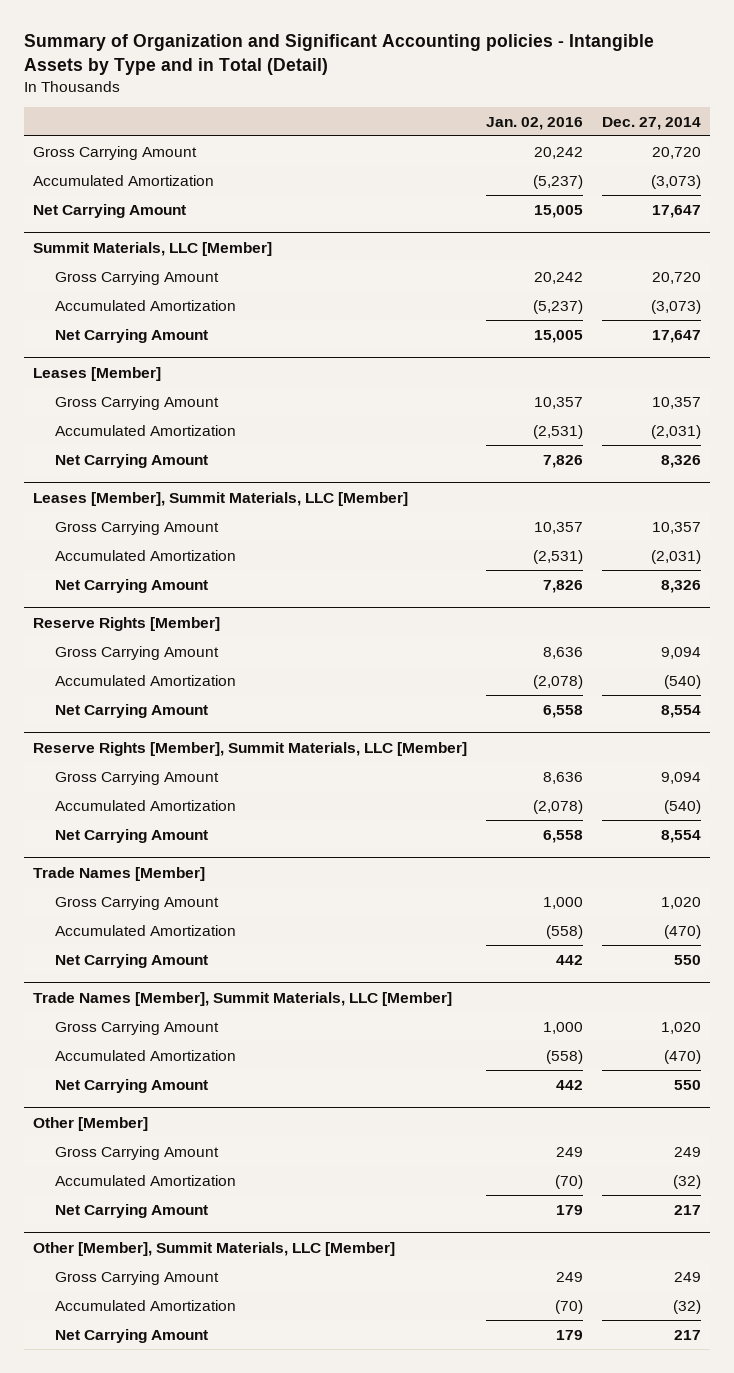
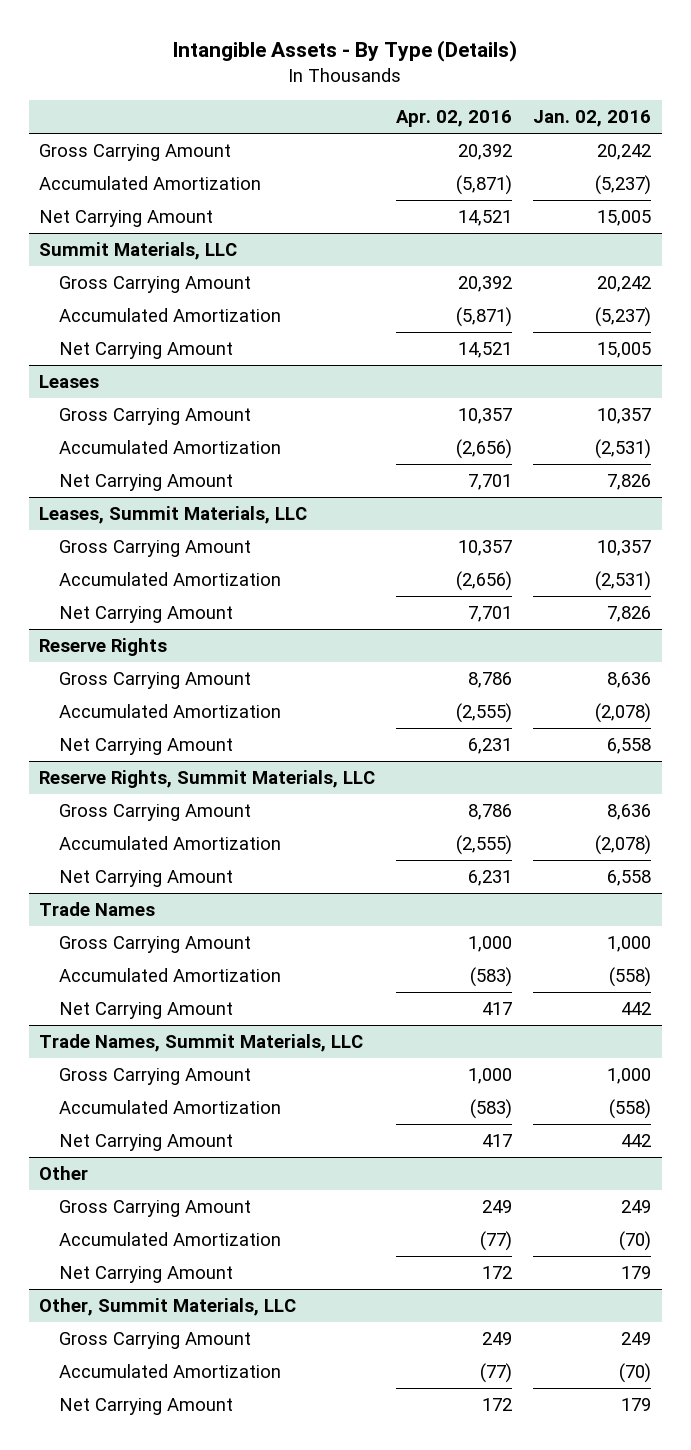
- Summary of Organization and Significant Accounting policies - Intangible Assets by Type and in Total (Detail)
+ Intangible Assets - By Type (Details)
- | Jan. 02, 2016 | Dec. 27, 2014
+ | Apr. 02, 2016 | Jan. 02, 2016
- Summit Materials, LLC [Member]
+ Summit Materials, LLC
- Leases [Member]
+ Leases
- Leases [Member], Summit Materials, LLC [Member]
+ Leases, Summit Materials, LLC
- Reserve Rights [Member]
+ Reserve Rights
- Reserve Rights [Member], Summit Materials, LLC [Member]
+ Reserve Rights, Summit Materials, LLC
- Trade Names [Member]
+ Trade Names
- Trade Names [Member], Summit Materials, LLC [Member]
+ Trade Names, Summit Materials, LLC
- Other [Member]
+ Other
- Other [Member], Summit Materials, LLC [Member]
+ Other, Summit Materials, LLC

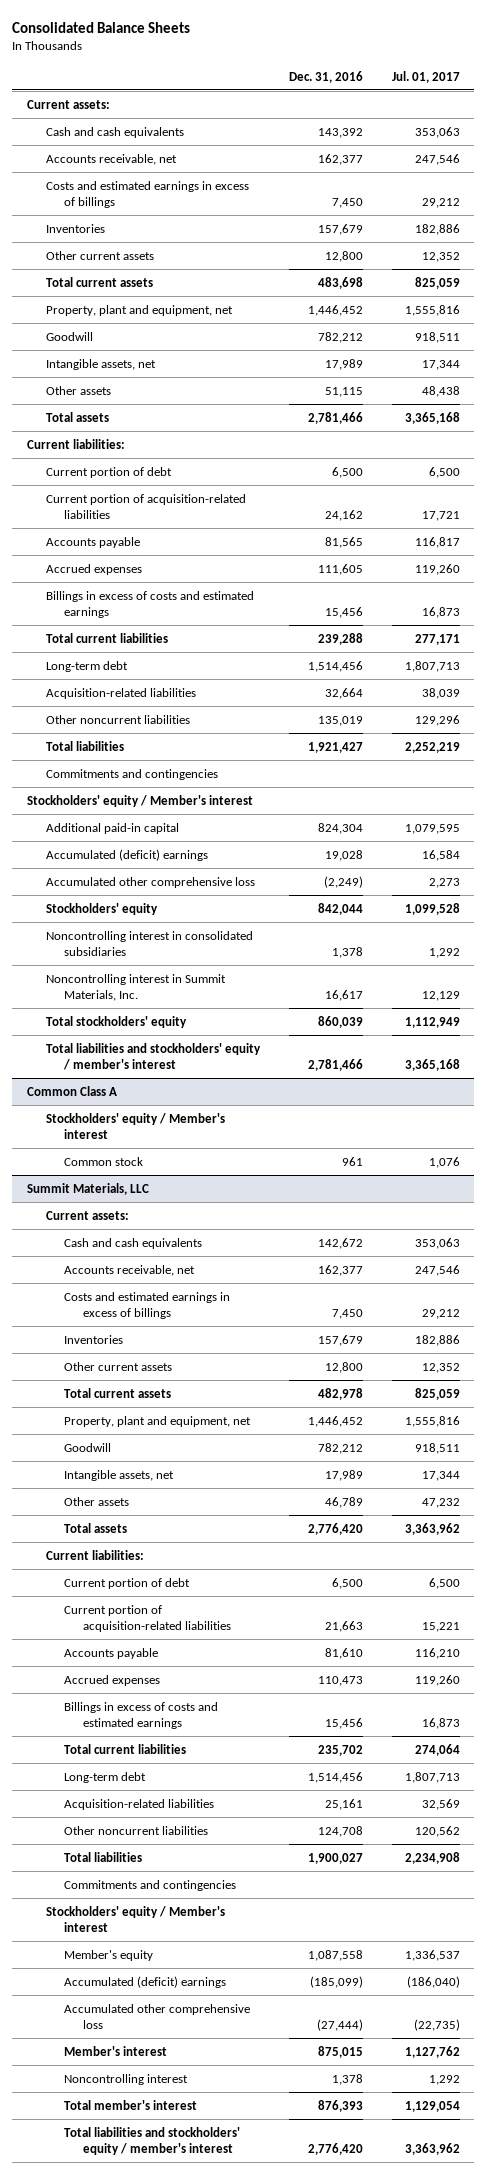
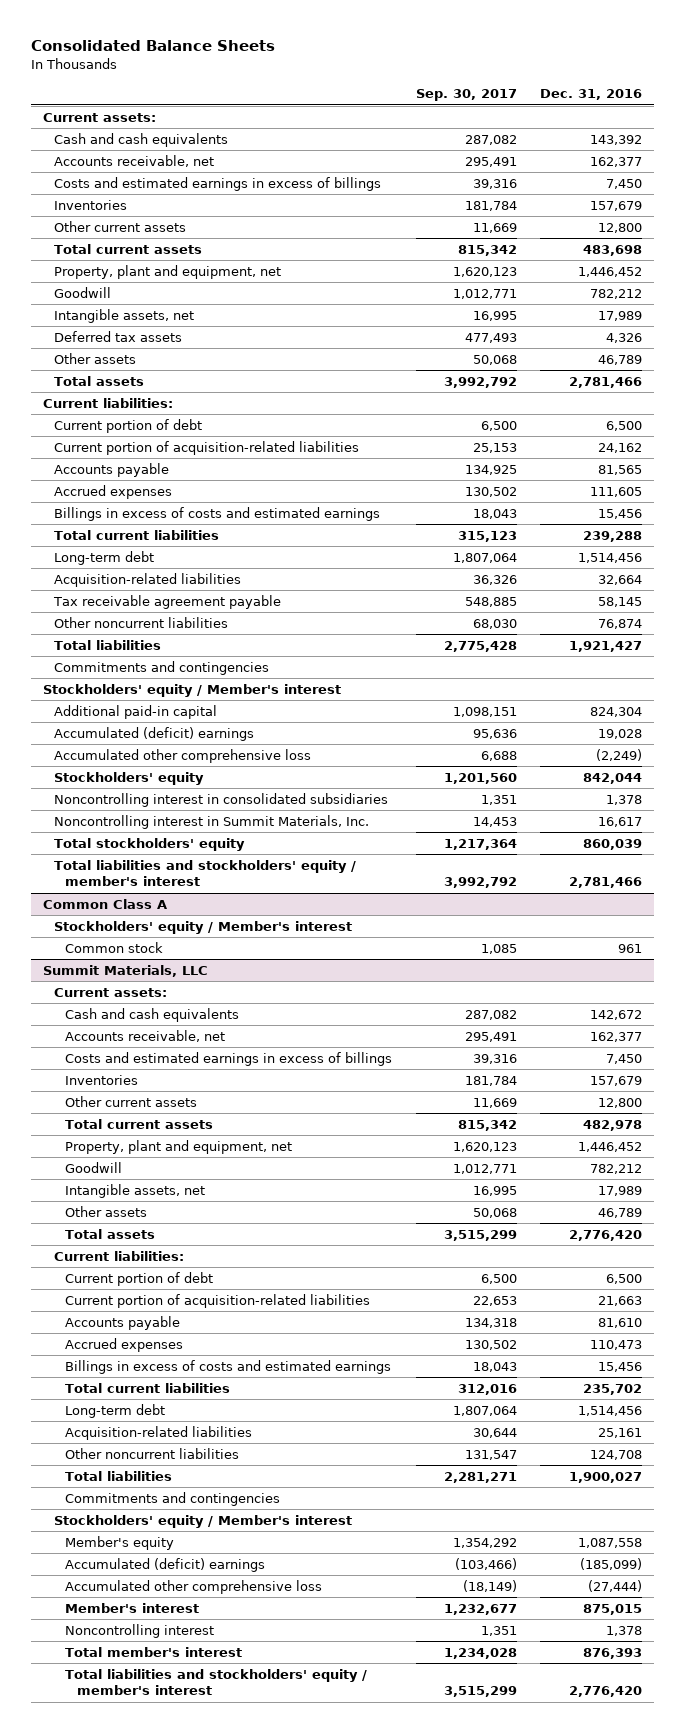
- | Dec. 31, 2016 | Jul. 01, 2017
+ | Sep. 30, 2017 | Dec. 31, 2016
- Other assets | 51,115 | 48,438
+ Deferred tax assets | 477,493 | 4,326
+ Other assets | 50,068 | 46,789
- Other noncurrent liabilities | 135,019 | 129,296
+ Tax receivable agreement payable | 548,885 | 58,145
+ Other noncurrent liabilities | 68,030 | 76,874

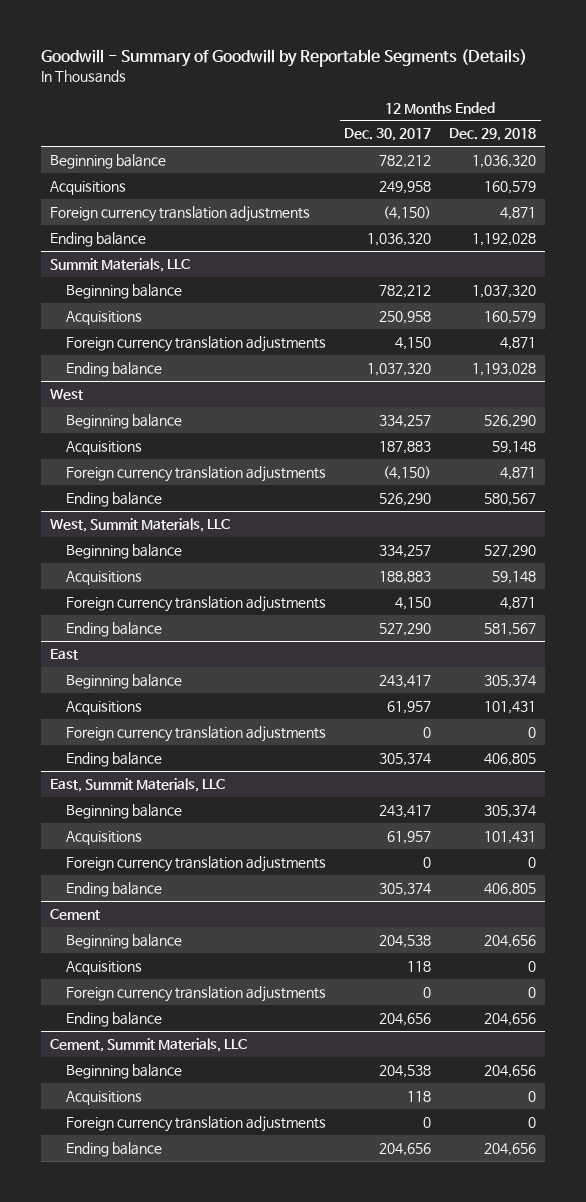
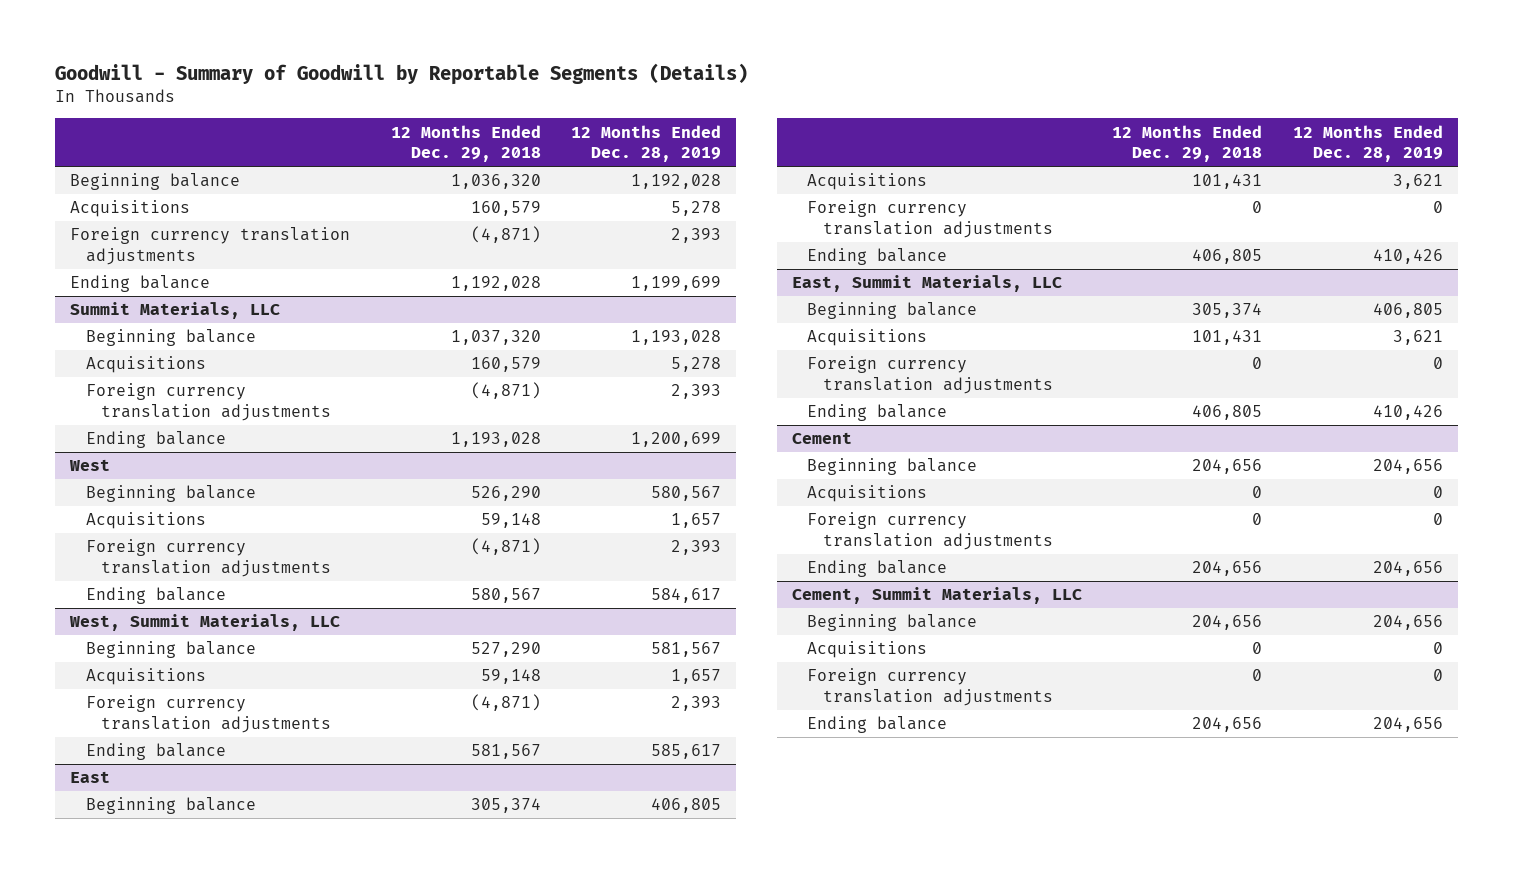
- | 12 Months Ended Dec. 30, 2017 | 12 Months Ended Dec. 29, 2018
+ | 12 Months Ended Dec. 29, 2018 | 12 Months Ended Dec. 28, 2019
- Foreign currency translation adjustments | (4,150) | 4,871
+ Foreign currency translation adjustments | (4,871) | 2,393
@ Summit Materials, LLC
- Foreign currency translation adjustments | 4,150 | 4,871
+ Foreign currency translation adjustments | (4,871) | 2,393
@ West
- Foreign currency translation adjustments | (4,150) | 4,871
+ Foreign currency translation adjustments | (4,871) | 2,393
@ West, Summit Materials, LLC
- Foreign currency translation adjustments | 4,150 | 4,871
+ Foreign currency translation adjustments | (4,871) | 2,393

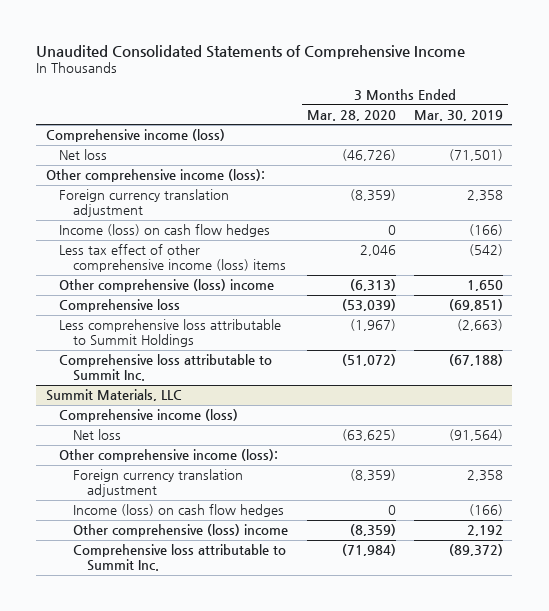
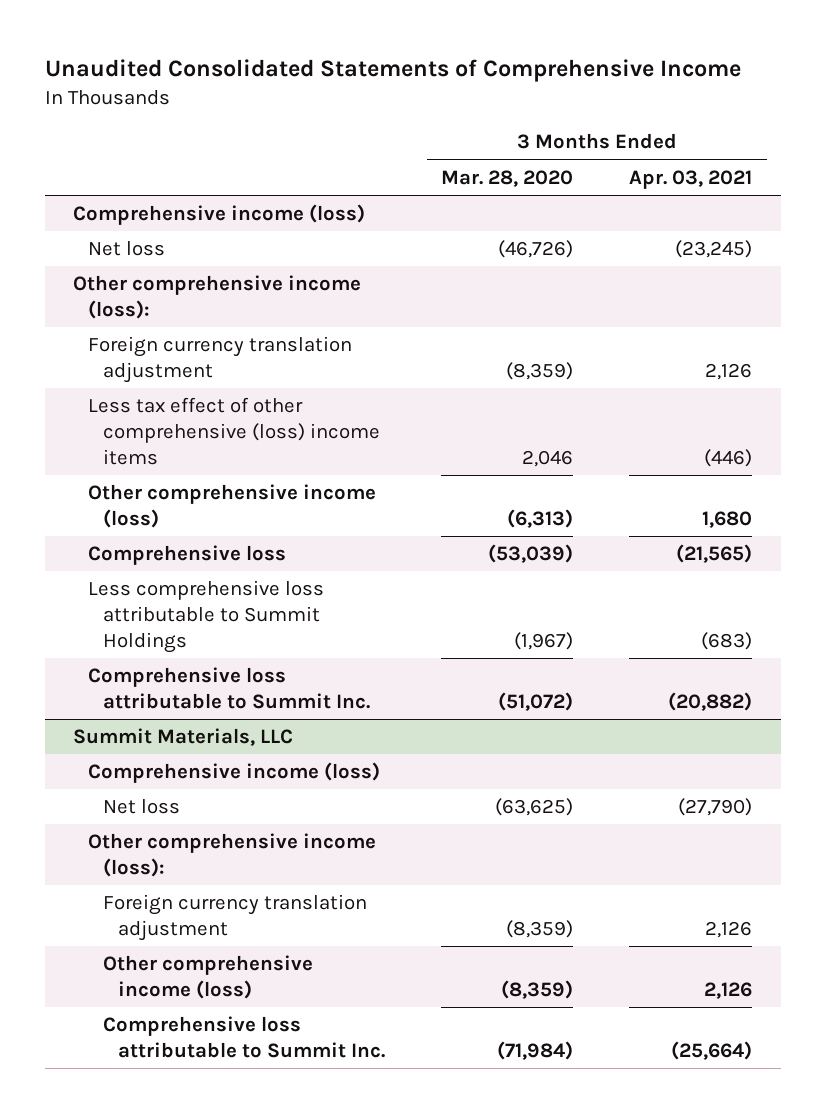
- | 3 Months Ended Mar. 28, 2020 | 3 Months Ended Mar. 30, 2019
+ | 3 Months Ended Mar. 28, 2020 | 3 Months Ended Apr. 03, 2021
- Income (loss) on cash flow hedges | 0 | (166)
- Less tax effect of other comprehensive income (loss) items | 2,046 | (542)
- Other comprehensive (loss) income | (6,313) | 1,650
+ Less tax effect of other comprehensive (loss) income items | 2,046 | (446)
+ Other comprehensive income (loss) | (6,313) | 1,680
@ Summit Materials, LLC
- Income (loss) on cash flow hedges | 0 | (166)
- Other comprehensive (loss) income | (8,359) | 2,192
+ Other comprehensive income (loss) | (8,359) | 2,126

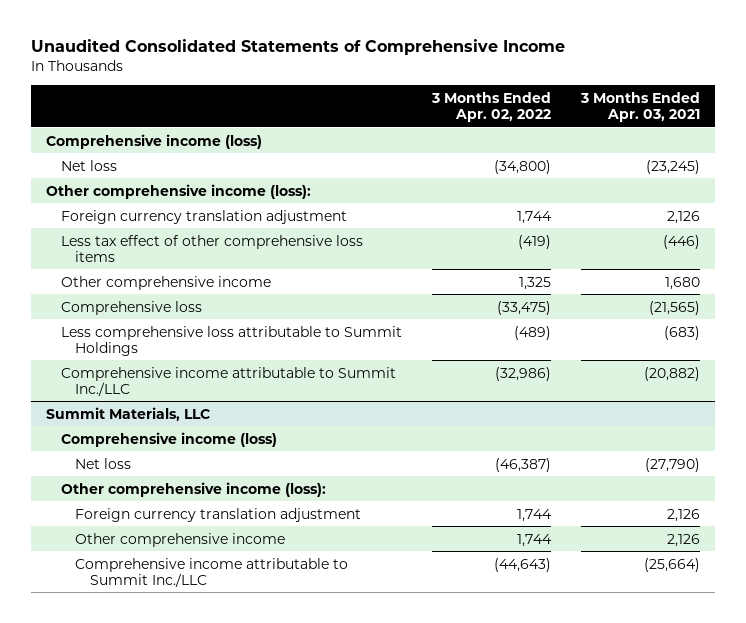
- | 3 Months Ended Mar. 28, 2020 | 3 Months Ended Apr. 03, 2021
+ | 3 Months Ended Apr. 02, 2022 | 3 Months Ended Apr. 03, 2021
- Less tax effect of other comprehensive (loss) income items | 2,046 | (446)
- Other comprehensive income (loss) | (6,313) | 1,680
+ Less tax effect of other comprehensive loss items | (419) | (446)
+ Other comprehensive income | 1,325 | 1,680
- Comprehensive loss attributable to Summit Inc. | (51,072) | (20,882)
+ Comprehensive income attributable to Summit Inc./LLC | (32,986) | (20,882)
@ Summit Materials, LLC
- Other comprehensive income (loss) | (8,359) | 2,126
- Comprehensive loss attributable to Summit Inc. | (71,984) | (25,664)
+ Other comprehensive income | 1,744 | 2,126
+ Comprehensive income attributable to Summit Inc./LLC | (44,643) | (25,664)

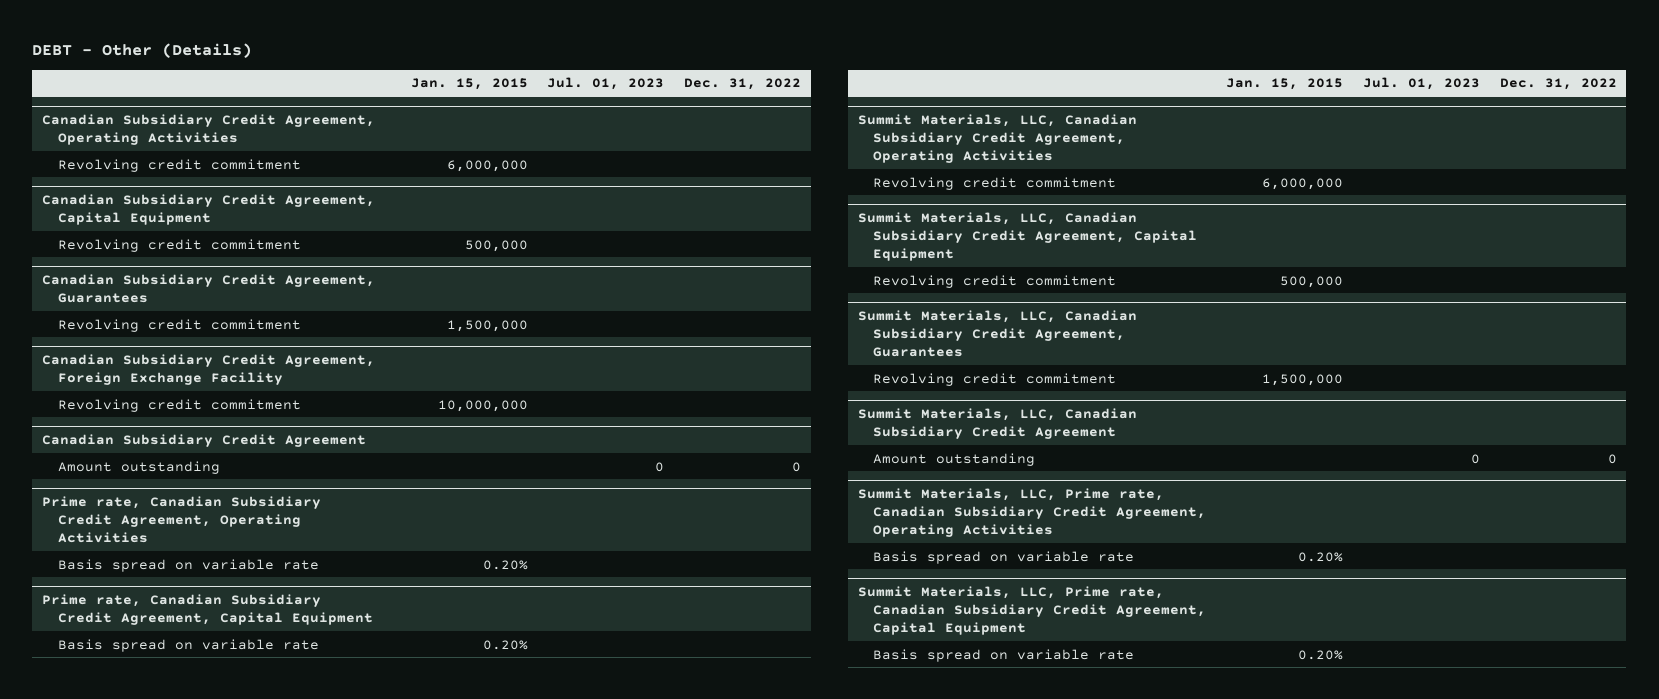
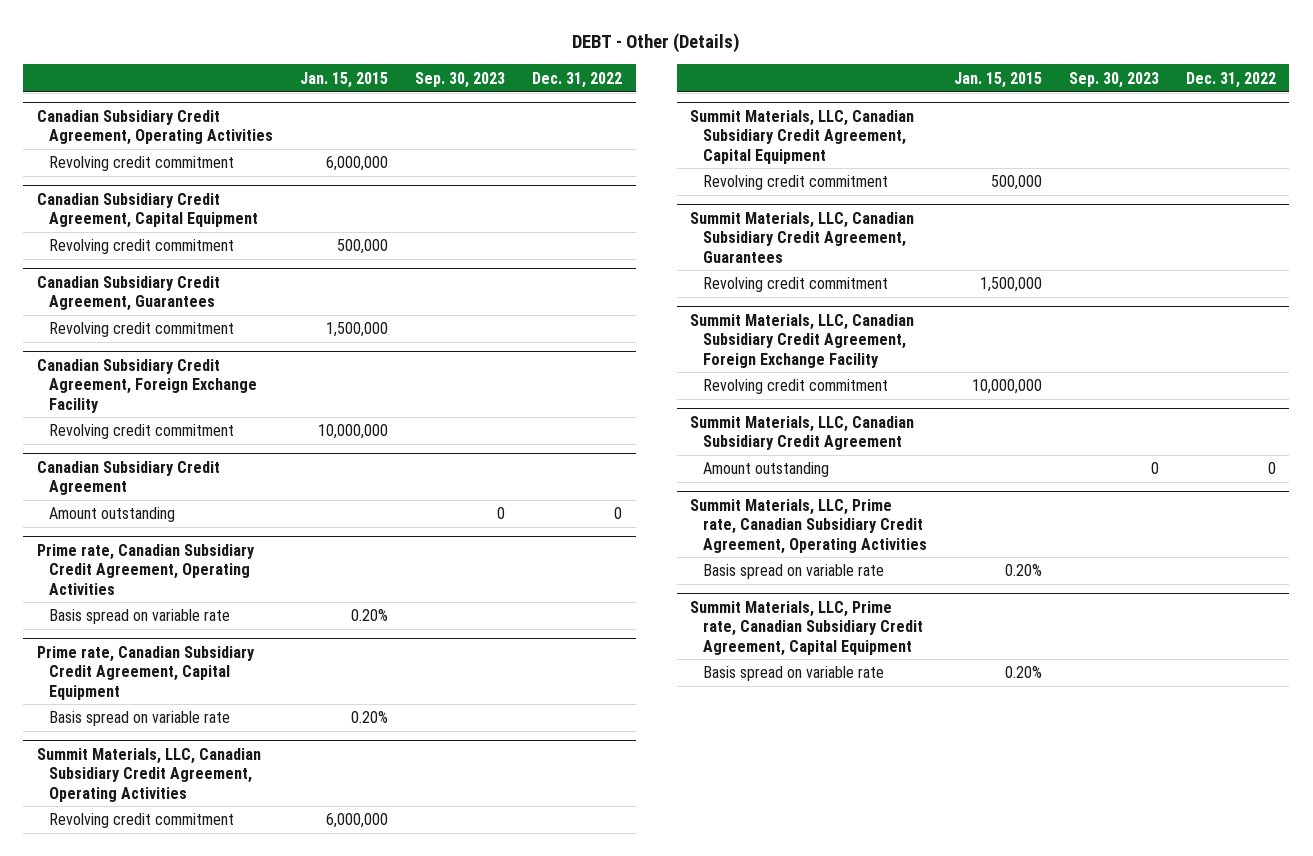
- | Jan. 15, 2015 | Jul. 01, 2023 | Dec. 31, 2022
+ | Jan. 15, 2015 | Sep. 30, 2023 | Dec. 31, 2022
+ Summit Materials, LLC, Canadian Subsidiary Credit Agreement, Foreign Exchange Facility
+ Revolving credit commitment | 10,000,000 | |

